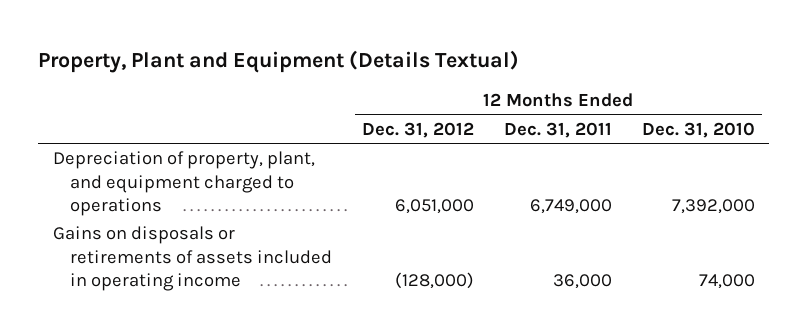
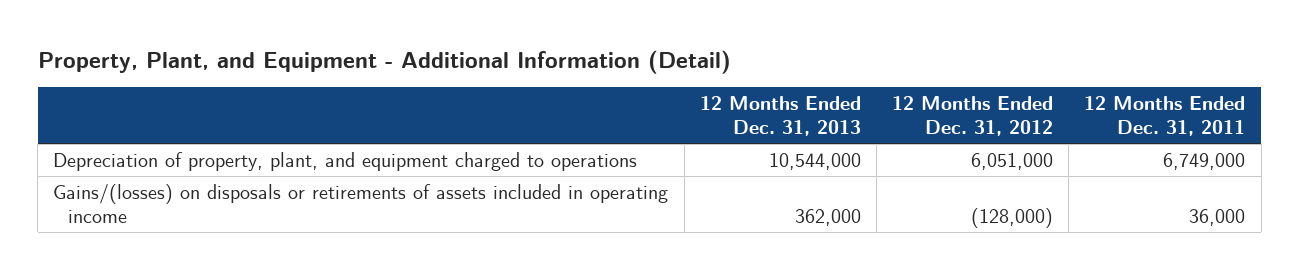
- Property, Plant and Equipment (Details Textual)
+ Property, Plant, and Equipment - Additional Information (Detail)
- | 12 Months Ended Dec. 31, 2012 | 12 Months Ended Dec. 31, 2011 | 12 Months Ended Dec. 31, 2010
+ | 12 Months Ended Dec. 31, 2013 | 12 Months Ended Dec. 31, 2012 | 12 Months Ended Dec. 31, 2011
- Gains on disposals or retirements of assets included in operating income | (128,000) | 36,000 | 74,000
+ Gains/(losses) on disposals or retirements of assets included in operating income | 362,000 | (128,000) | 36,000

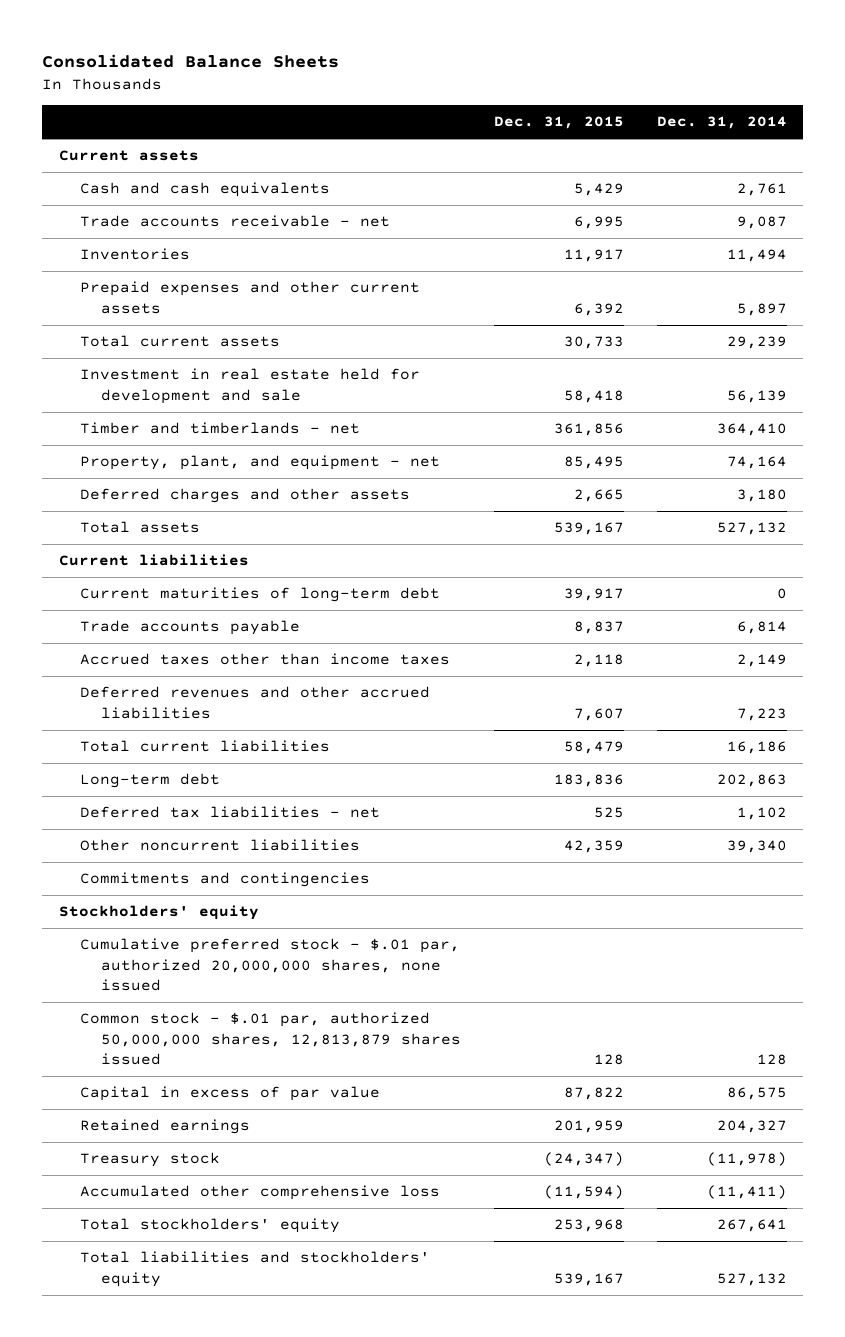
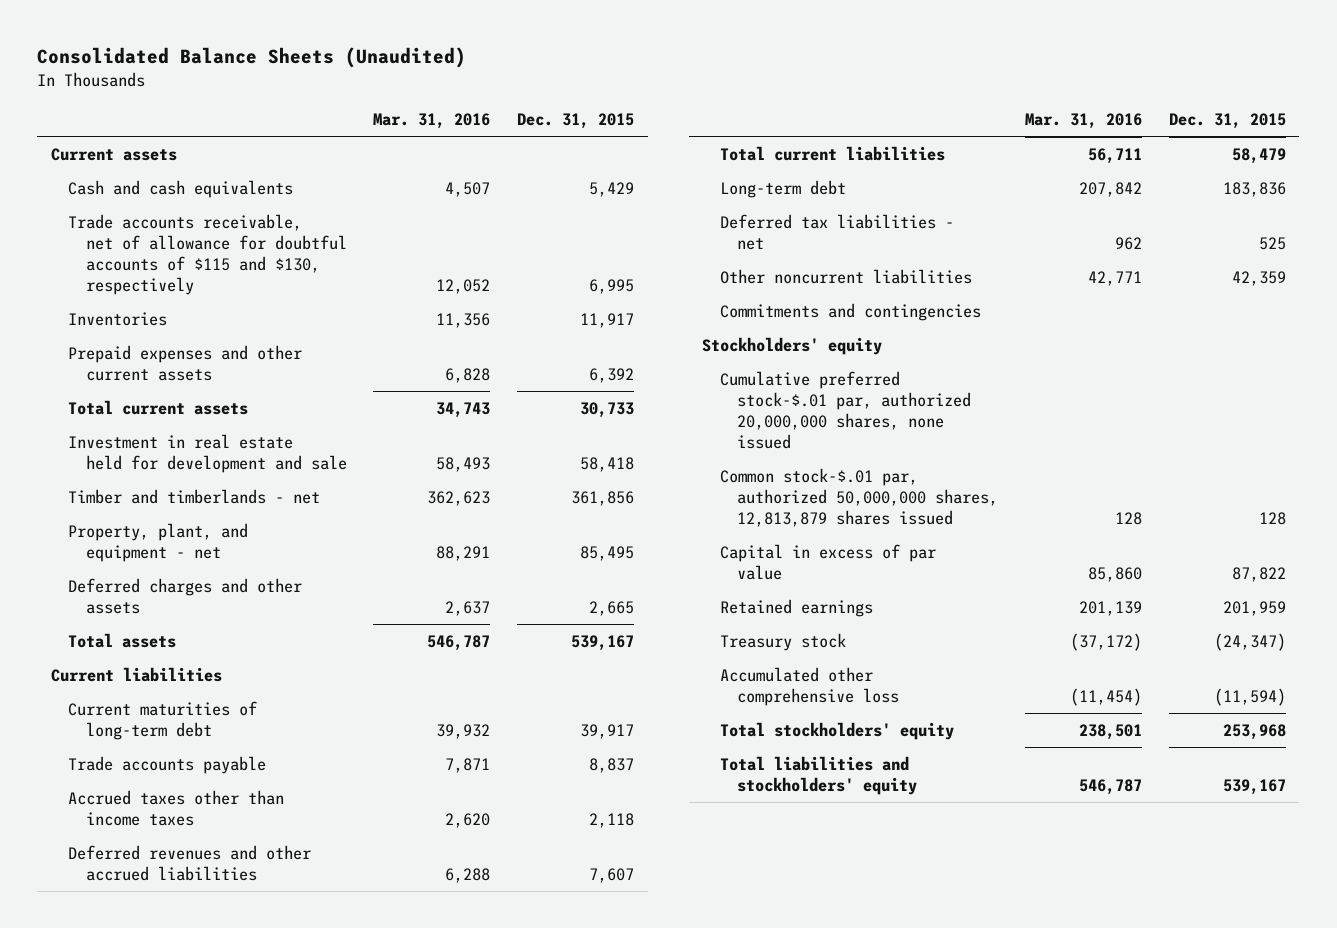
- Consolidated Balance Sheets
+ Consolidated Balance Sheets (Unaudited)
- | Dec. 31, 2015 | Dec. 31, 2014
+ | Mar. 31, 2016 | Dec. 31, 2015
- Trade accounts receivable - net | 6,995 | 9,087
+ Trade accounts receivable, net of allowance for doubtful accounts of $115 and $130, respectively | 12,052 | 6,995
- Cumulative preferred stock - $.01 par, authorized 20,000,000 shares, none issued
- Common stock - $.01 par, authorized 50,000,000 shares, 12,813,879 shares issued | 128 | 128
+ Cumulative preferred stock-$.01 par, authorized 20,000,000 shares, none issued
+ Common stock-$.01 par, authorized 50,000,000 shares, 12,813,879 shares issued | 128 | 128

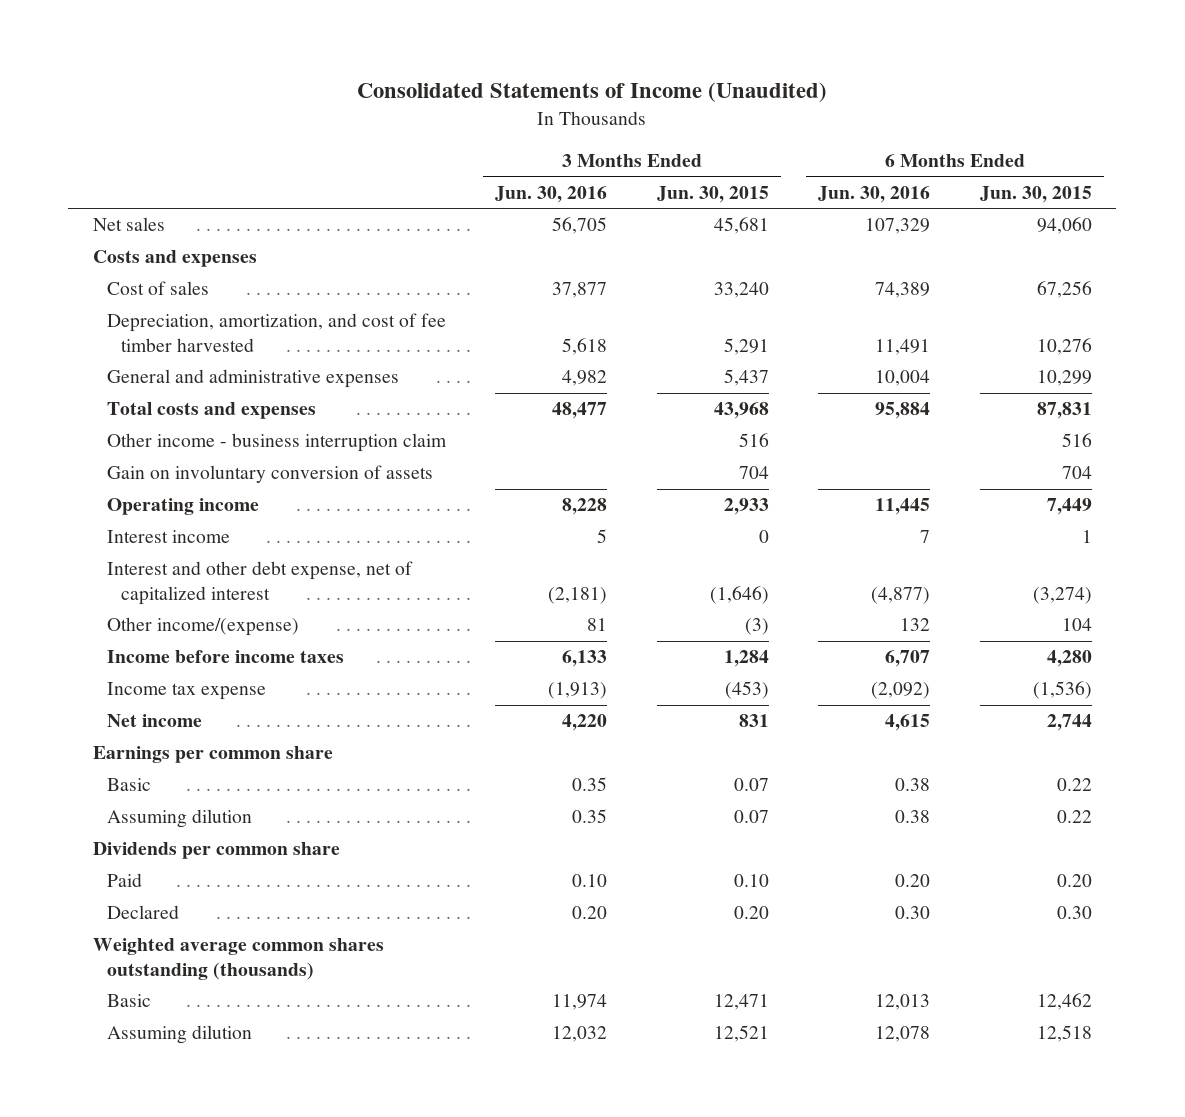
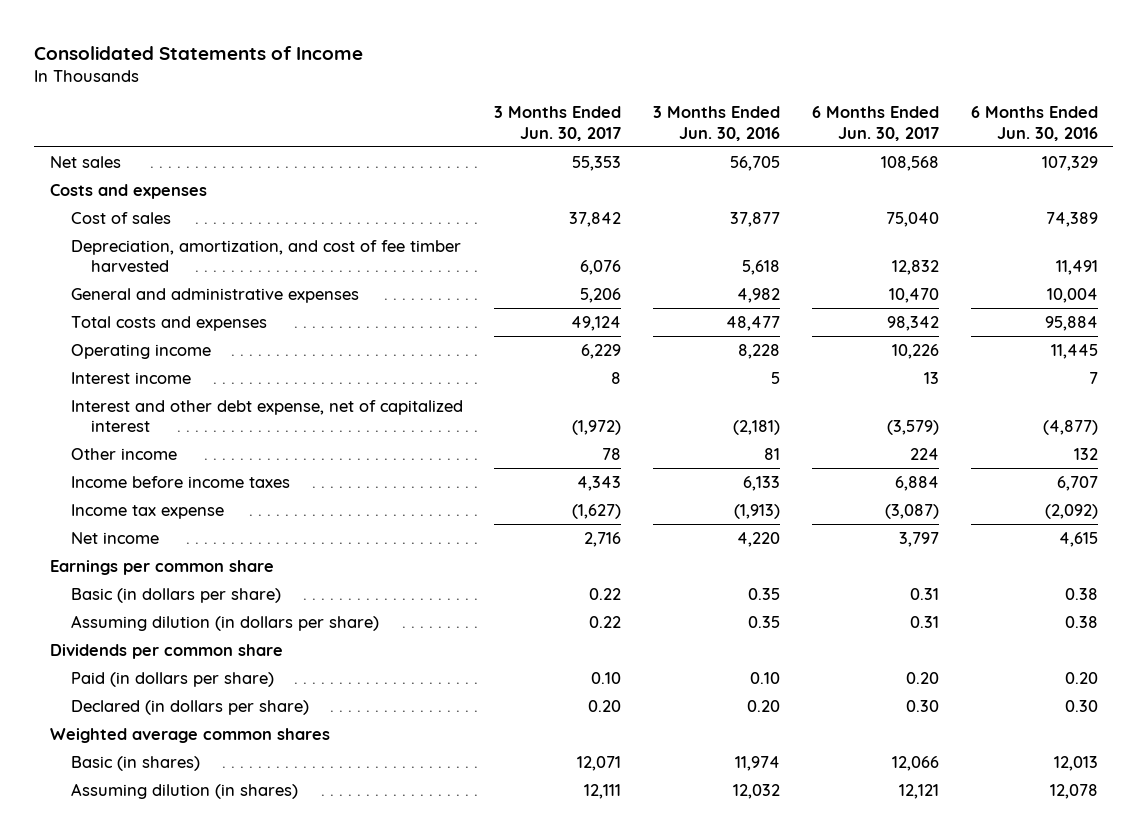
- Consolidated Statements of Income (Unaudited)
+ Consolidated Statements of Income
- | 3 Months Ended Jun. 30, 2016 | 3 Months Ended Jun. 30, 2015 | 6 Months Ended Jun. 30, 2016 | 6 Months Ended Jun. 30, 2015
+ | 3 Months Ended Jun. 30, 2017 | 3 Months Ended Jun. 30, 2016 | 6 Months Ended Jun. 30, 2017 | 6 Months Ended Jun. 30, 2016
- Other income - business interruption claim | | 516 | | 516
- Gain on involuntary conversion of assets | | 704 | | 704
- Other income/(expense) | 81 | (3) | 132 | 104
+ Other income | 78 | 81 | 224 | 132
- Basic | 0.35 | 0.07 | 0.38 | 0.22
- Assuming dilution | 0.35 | 0.07 | 0.38 | 0.22
+ Basic (in dollars per share) | 0.22 | 0.35 | 0.31 | 0.38
+ Assuming dilution (in dollars per share) | 0.22 | 0.35 | 0.31 | 0.38
- Paid | 0.10 | 0.10 | 0.20 | 0.20
- Declared | 0.20 | 0.20 | 0.30 | 0.30
- Weighted average common shares outstanding (thousands)
- Basic | 11,974 | 12,471 | 12,013 | 12,462
- Assuming dilution | 12,032 | 12,521 | 12,078 | 12,518
+ Paid (in dollars per share) | 0.10 | 0.10 | 0.20 | 0.20
+ Declared (in dollars per share) | 0.20 | 0.20 | 0.30 | 0.30
+ Weighted average common shares
+ Basic (in shares) | 12,071 | 11,974 | 12,066 | 12,013
+ Assuming dilution (in shares) | 12,111 | 12,032 | 12,121 | 12,078

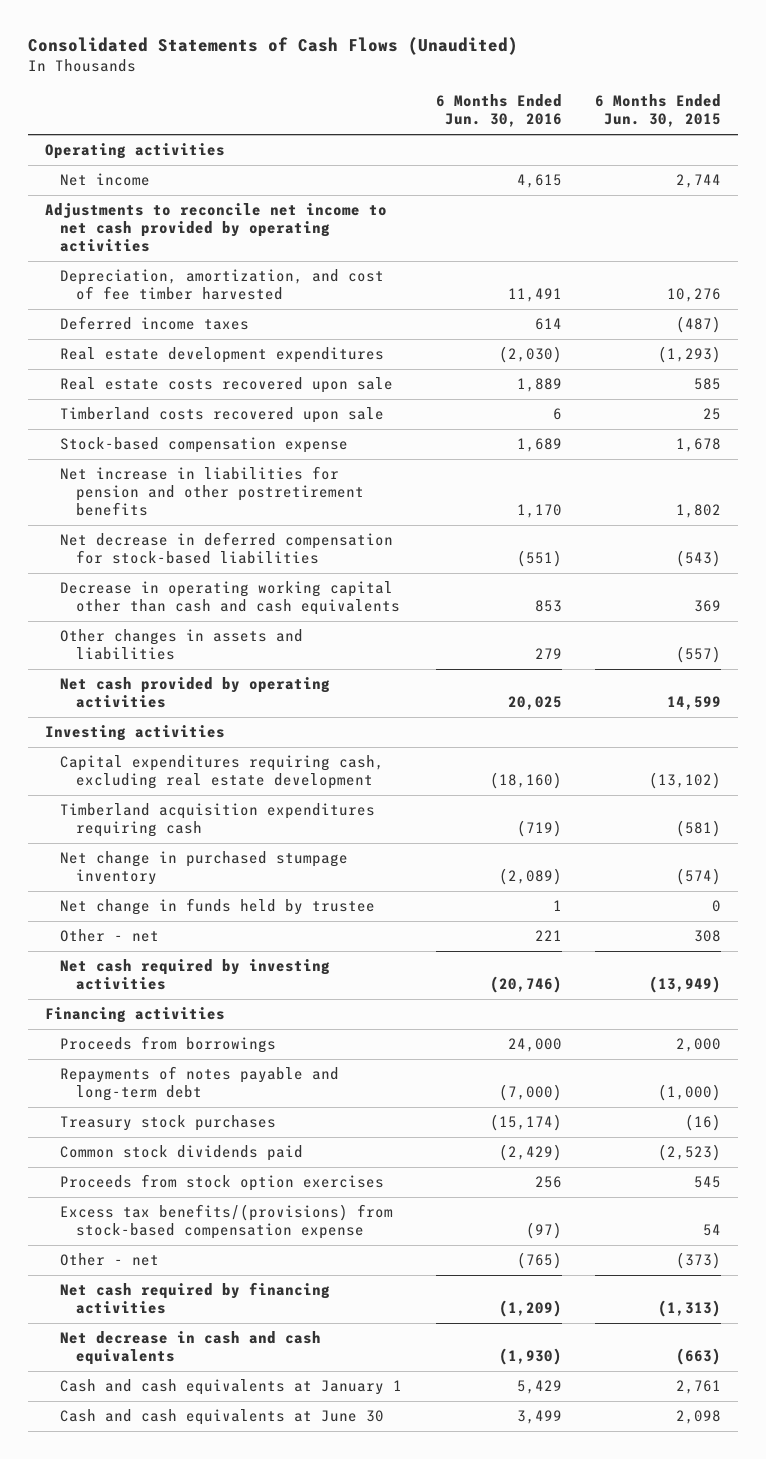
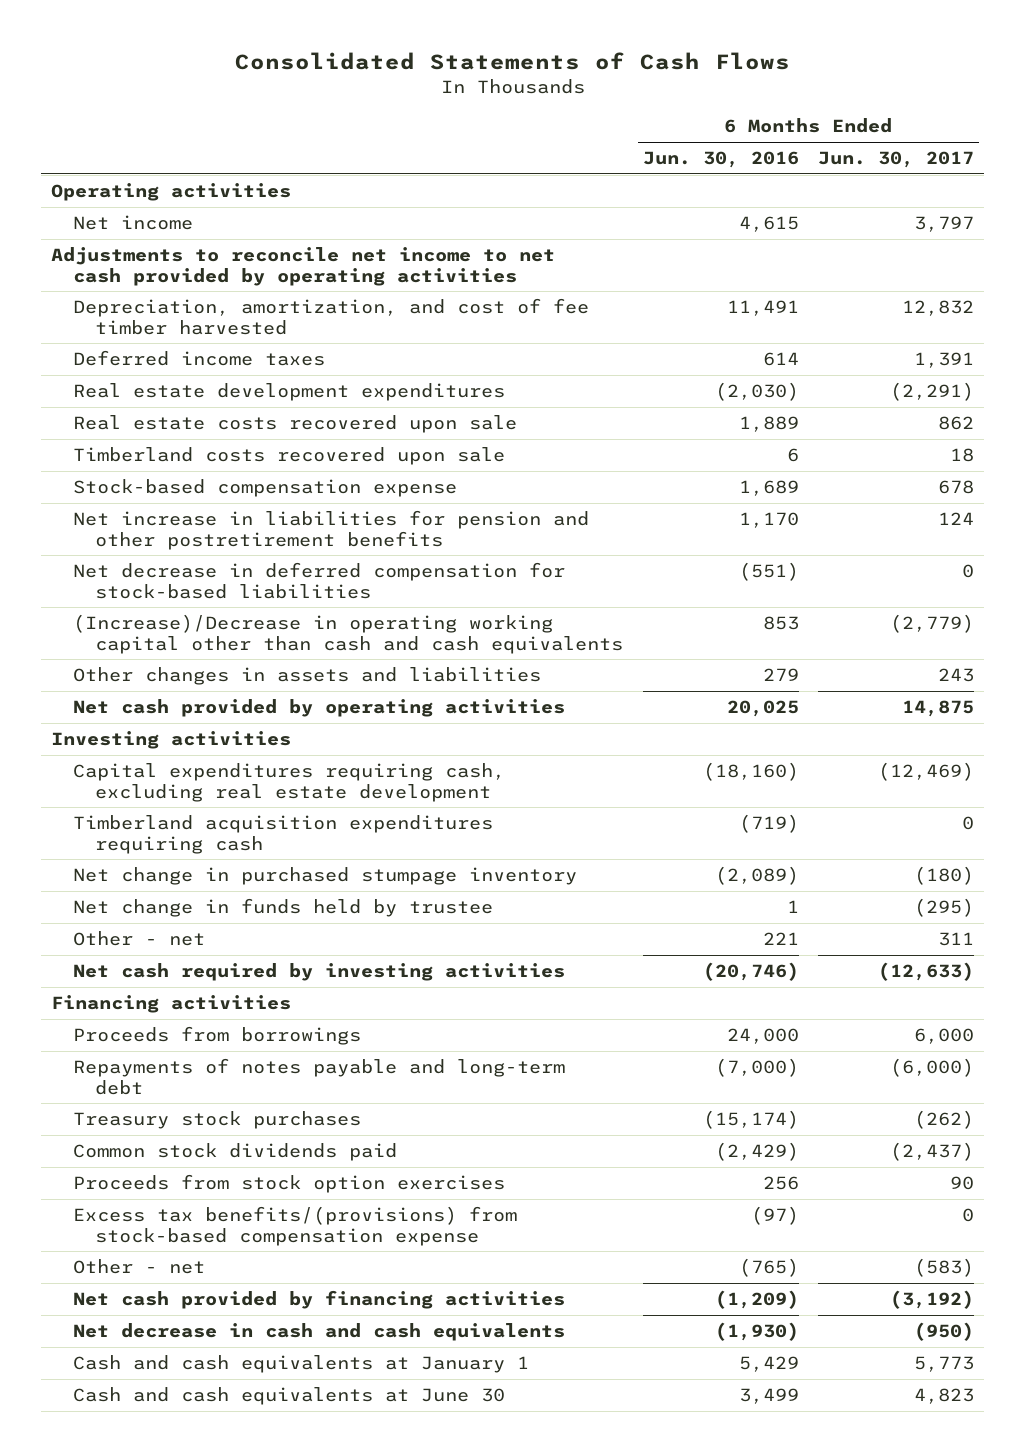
- Consolidated Statements of Cash Flows (Unaudited)
+ Consolidated Statements of Cash Flows
- | 6 Months Ended Jun. 30, 2016 | 6 Months Ended Jun. 30, 2015
+ | 6 Months Ended Jun. 30, 2016 | 6 Months Ended Jun. 30, 2017
- Decrease in operating working capital other than cash and cash equivalents | 853 | 369
+ (Increase)/Decrease in operating working capital other than cash and cash equivalents | 853 | (2,779)
- Net cash required by financing activities | (1,209) | (1,313)
+ Net cash provided by financing activities | (1,209) | (3,192)

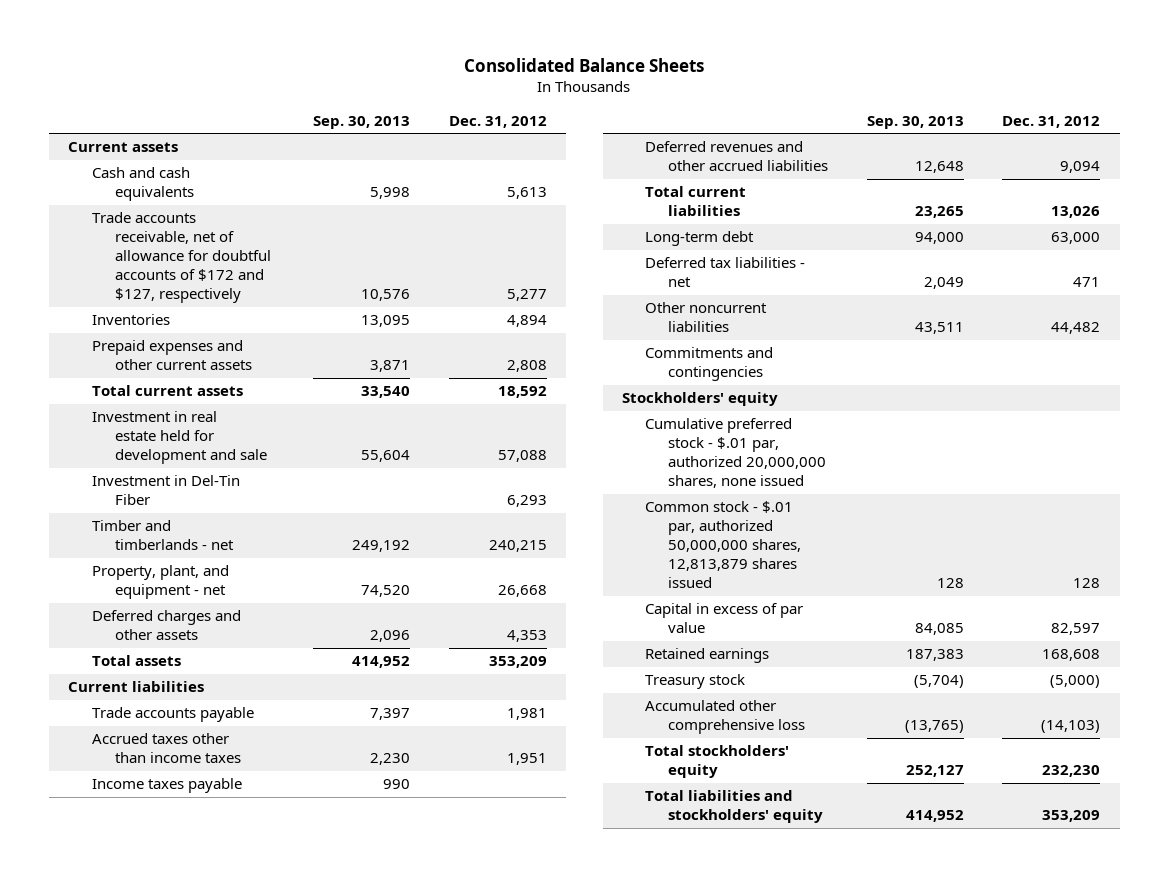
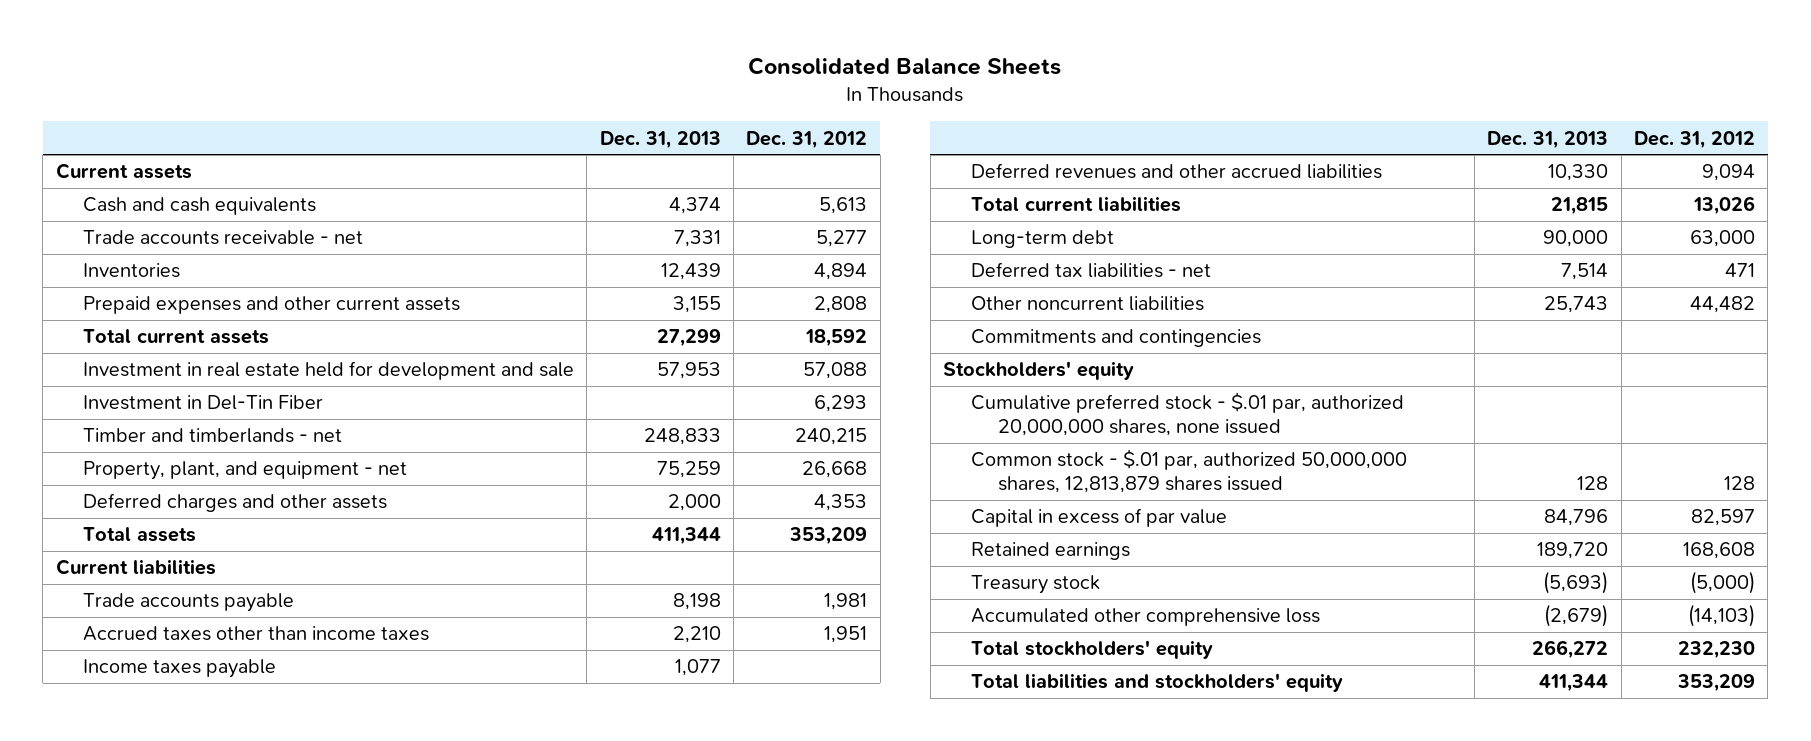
- | Sep. 30, 2013 | Dec. 31, 2012
+ | Dec. 31, 2013 | Dec. 31, 2012
- Trade accounts receivable, net of allowance for doubtful accounts of $172 and $127, respectively | 10,576 | 5,277
+ Trade accounts receivable - net | 7,331 | 5,277

